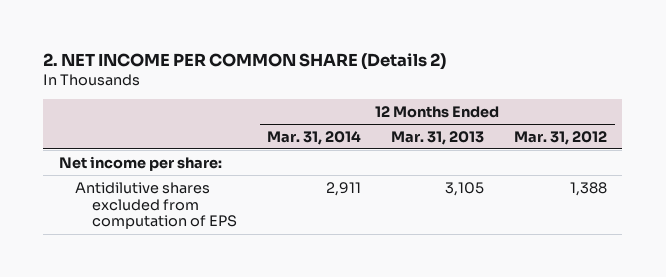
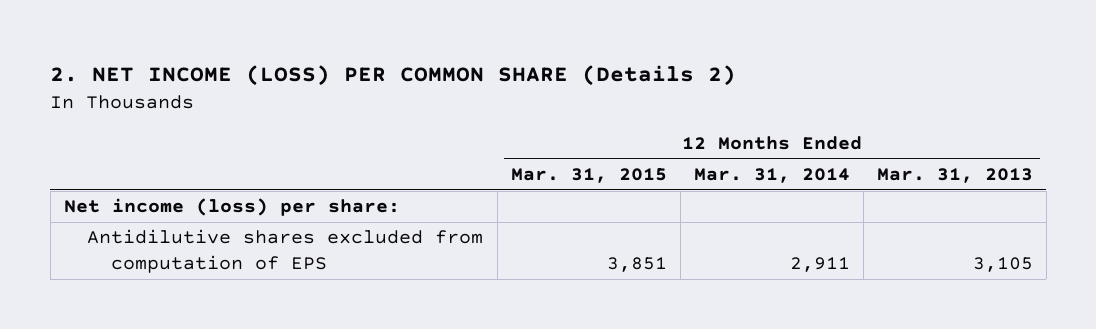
- 2. NET INCOME PER COMMON SHARE (Details 2)
+ 2. NET INCOME (LOSS) PER COMMON SHARE (Details 2)
- | 12 Months Ended Mar. 31, 2014 | 12 Months Ended Mar. 31, 2013 | 12 Months Ended Mar. 31, 2012
+ | 12 Months Ended Mar. 31, 2015 | 12 Months Ended Mar. 31, 2014 | 12 Months Ended Mar. 31, 2013
- Net income per share:
+ Net income (loss) per share:

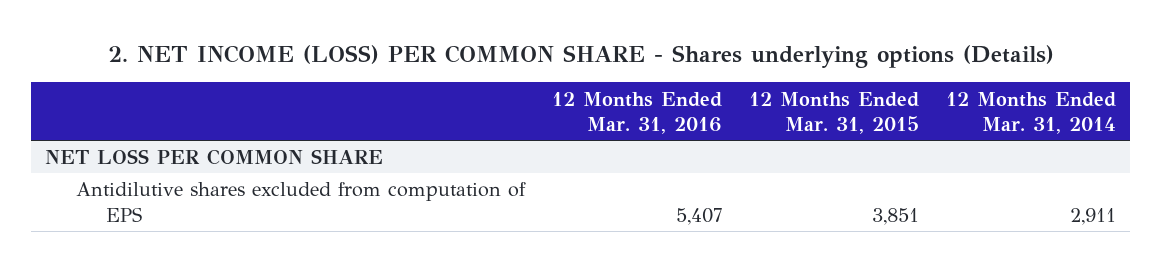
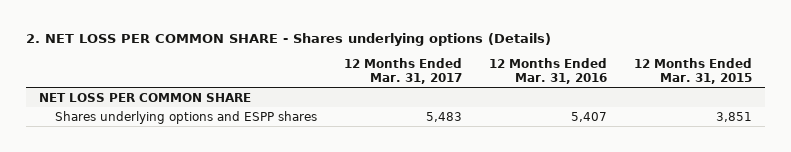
- 2. NET INCOME (LOSS) PER COMMON SHARE - Shares underlying options (Details)
+ 2. NET LOSS PER COMMON SHARE - Shares underlying options (Details)
- | 12 Months Ended Mar. 31, 2016 | 12 Months Ended Mar. 31, 2015 | 12 Months Ended Mar. 31, 2014
+ | 12 Months Ended Mar. 31, 2017 | 12 Months Ended Mar. 31, 2016 | 12 Months Ended Mar. 31, 2015
- Antidilutive shares excluded from computation of EPS | 5,407 | 3,851 | 2,911
+ Shares underlying options and ESPP shares | 5,483 | 5,407 | 3,851

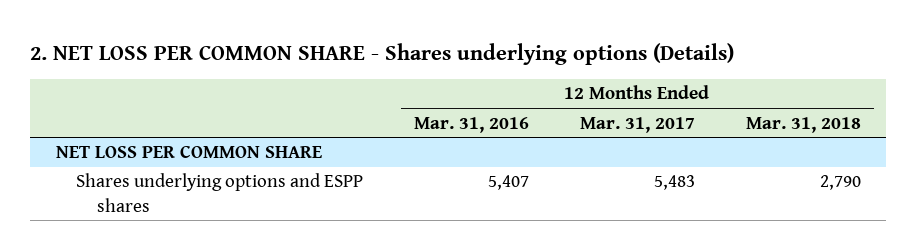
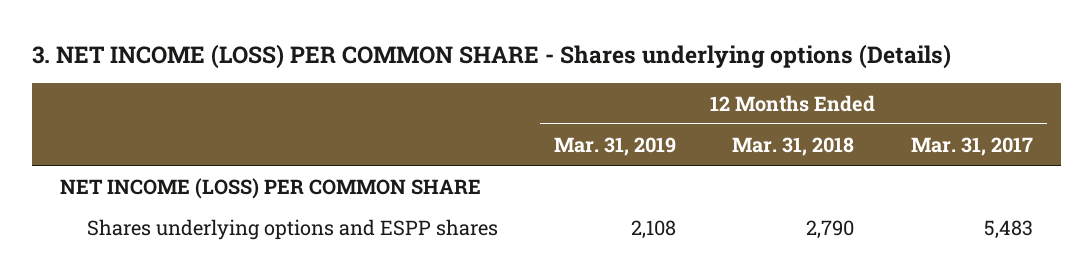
- 2. NET LOSS PER COMMON SHARE - Shares underlying options (Details)
+ 3. NET INCOME (LOSS) PER COMMON SHARE - Shares underlying options (Details)
- | 12 Months Ended Mar. 31, 2016 | 12 Months Ended Mar. 31, 2017 | 12 Months Ended Mar. 31, 2018
+ | 12 Months Ended Mar. 31, 2019 | 12 Months Ended Mar. 31, 2018 | 12 Months Ended Mar. 31, 2017
- NET LOSS PER COMMON SHARE
+ NET INCOME (LOSS) PER COMMON SHARE

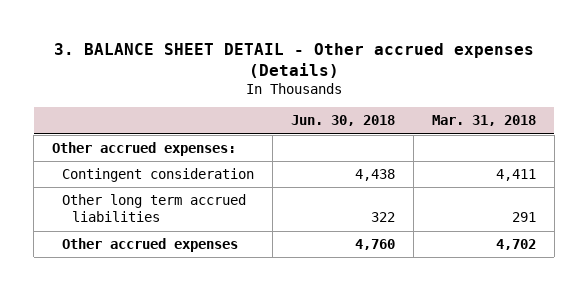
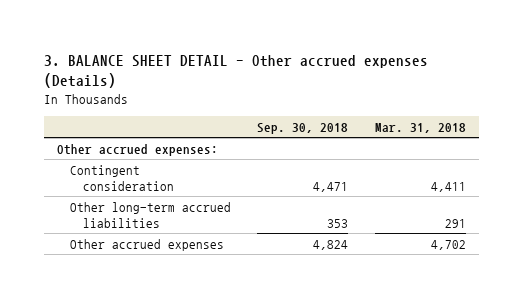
- | Jun. 30, 2018 | Mar. 31, 2018
+ | Sep. 30, 2018 | Mar. 31, 2018
- Other long term accrued liabilities | 322 | 291
+ Other long-term accrued liabilities | 353 | 291

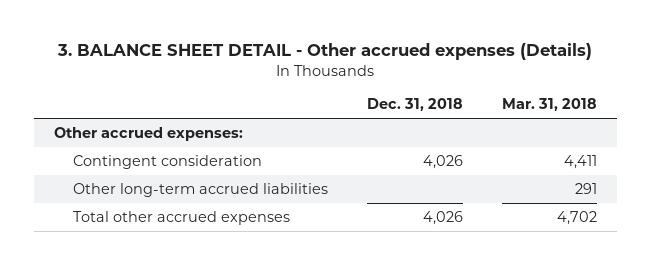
- | Sep. 30, 2018 | Mar. 31, 2018
+ | Dec. 31, 2018 | Mar. 31, 2018
- Other accrued expenses | 4,824 | 4,702
+ Total other accrued expenses | 4,026 | 4,702

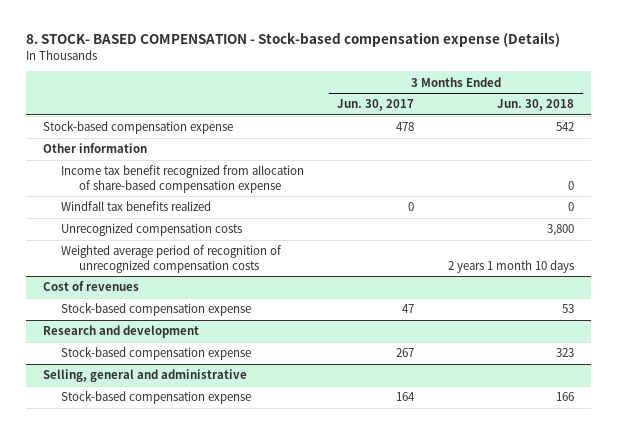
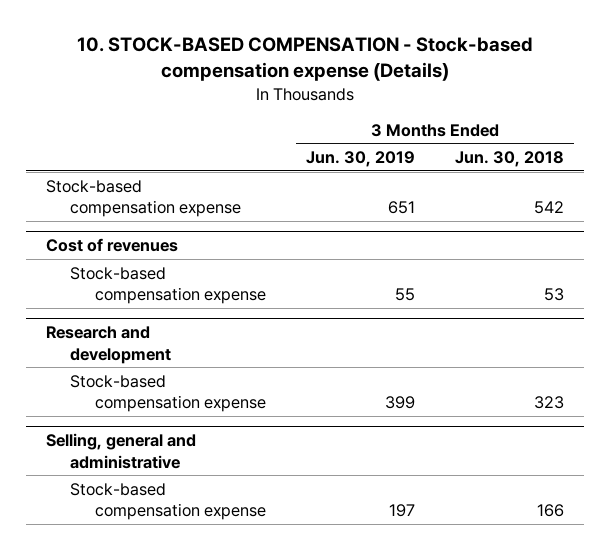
- 8. STOCK- BASED COMPENSATION - Stock-based compensation expense (Details)
+ 10. STOCK-BASED COMPENSATION - Stock-based compensation expense (Details)
- | 3 Months Ended Jun. 30, 2017 | 3 Months Ended Jun. 30, 2018
+ | 3 Months Ended Jun. 30, 2019 | 3 Months Ended Jun. 30, 2018
- Other information
- Income tax benefit recognized from allocation of share-based compensation expense | | 0
- Windfall tax benefits realized | 0 | 0
- Unrecognized compensation costs | | 3,800
- Weighted average period of recognition of unrecognized compensation costs | | 2 years 1 month 10 days

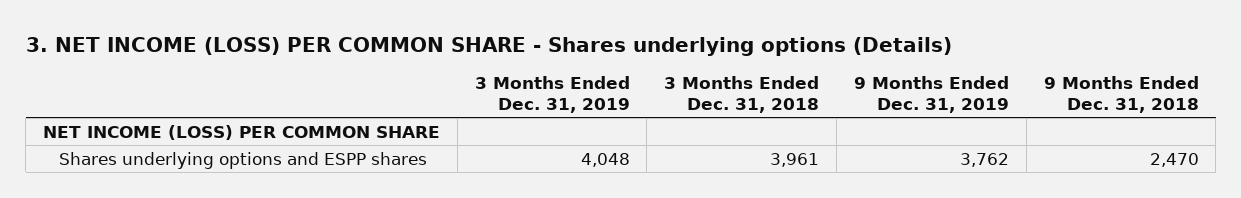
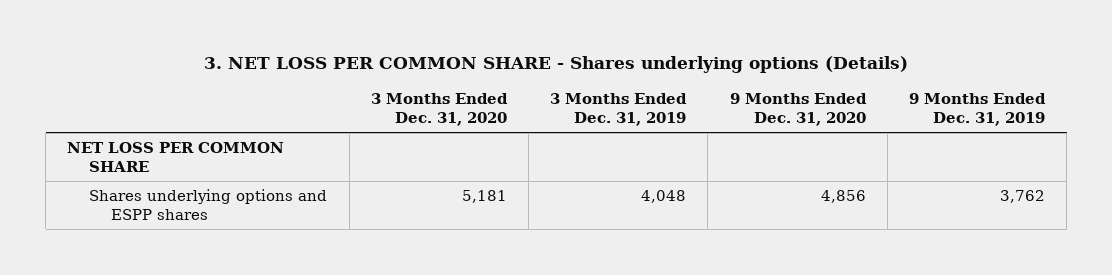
- 3. NET INCOME (LOSS) PER COMMON SHARE - Shares underlying options (Details)
+ 3. NET LOSS PER COMMON SHARE - Shares underlying options (Details)
- | 3 Months Ended Dec. 31, 2019 | 3 Months Ended Dec. 31, 2018 | 9 Months Ended Dec. 31, 2019 | 9 Months Ended Dec. 31, 2018
+ | 3 Months Ended Dec. 31, 2020 | 3 Months Ended Dec. 31, 2019 | 9 Months Ended Dec. 31, 2020 | 9 Months Ended Dec. 31, 2019
- NET INCOME (LOSS) PER COMMON SHARE
+ NET LOSS PER COMMON SHARE

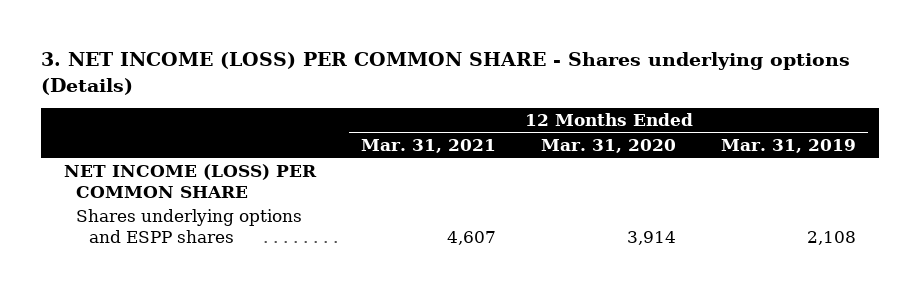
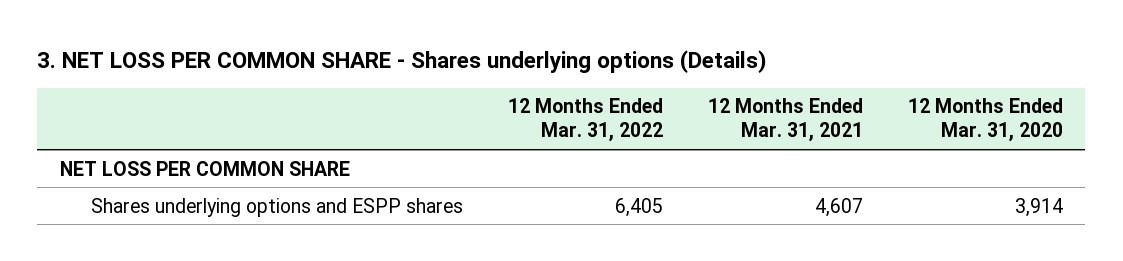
- 3. NET INCOME (LOSS) PER COMMON SHARE - Shares underlying options (Details)
+ 3. NET LOSS PER COMMON SHARE - Shares underlying options (Details)
- | 12 Months Ended Mar. 31, 2021 | 12 Months Ended Mar. 31, 2020 | 12 Months Ended Mar. 31, 2019
+ | 12 Months Ended Mar. 31, 2022 | 12 Months Ended Mar. 31, 2021 | 12 Months Ended Mar. 31, 2020
- NET INCOME (LOSS) PER COMMON SHARE
+ NET LOSS PER COMMON SHARE

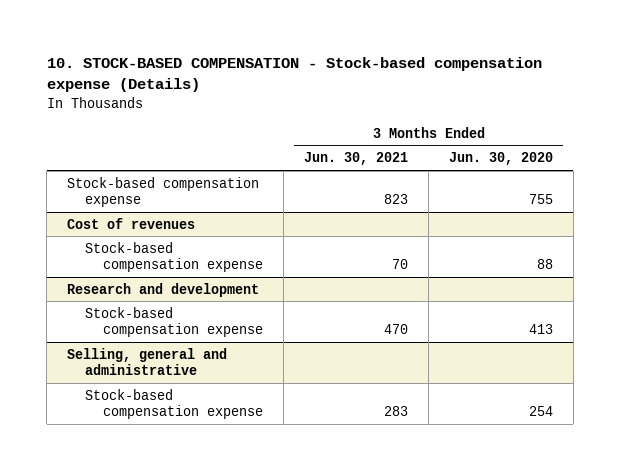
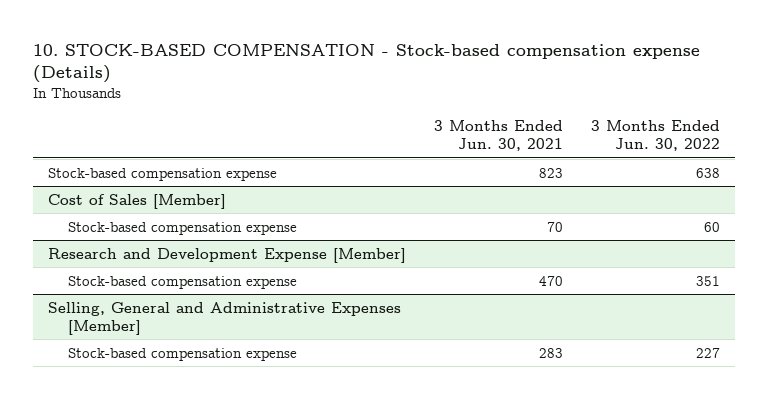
- | 3 Months Ended Jun. 30, 2021 | 3 Months Ended Jun. 30, 2020
+ | 3 Months Ended Jun. 30, 2021 | 3 Months Ended Jun. 30, 2022
- Cost of revenues
+ Cost of Sales [Member]
- Research and development
+ Research and Development Expense [Member]
- Selling, general and administrative
+ Selling, General and Administrative Expenses [Member]

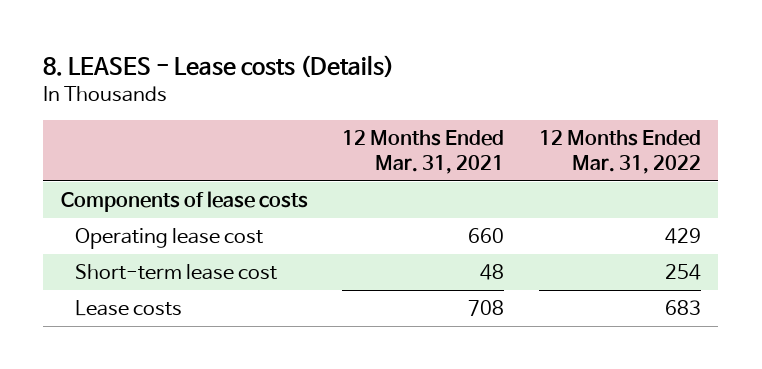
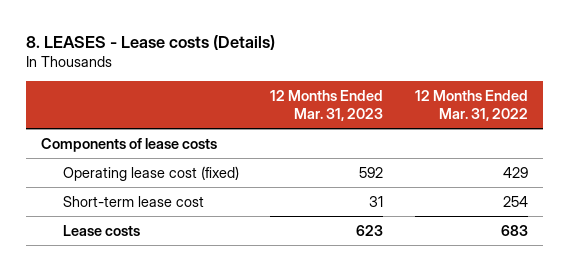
- | 12 Months Ended Mar. 31, 2021 | 12 Months Ended Mar. 31, 2022
+ | 12 Months Ended Mar. 31, 2023 | 12 Months Ended Mar. 31, 2022
- Operating lease cost | 660 | 429
+ Operating lease cost (fixed) | 592 | 429

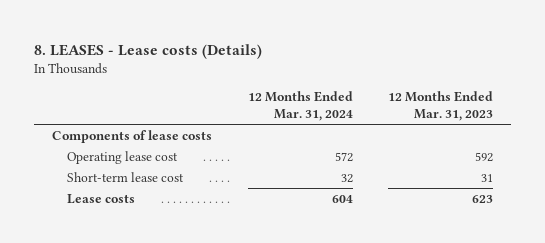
- | 12 Months Ended Mar. 31, 2023 | 12 Months Ended Mar. 31, 2022
+ | 12 Months Ended Mar. 31, 2024 | 12 Months Ended Mar. 31, 2023
- Operating lease cost (fixed) | 592 | 429
+ Operating lease cost | 572 | 592

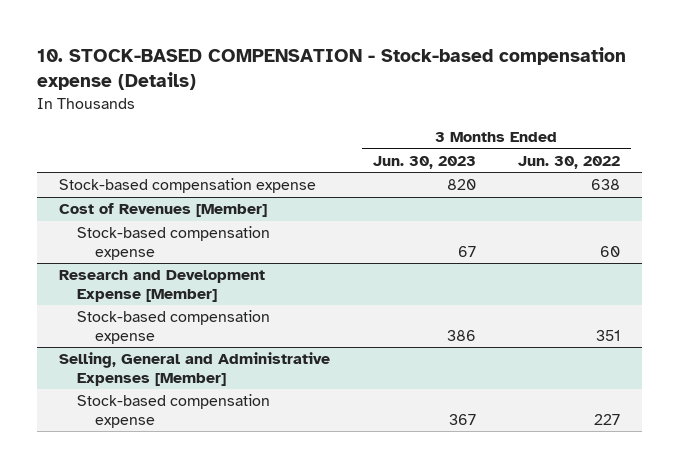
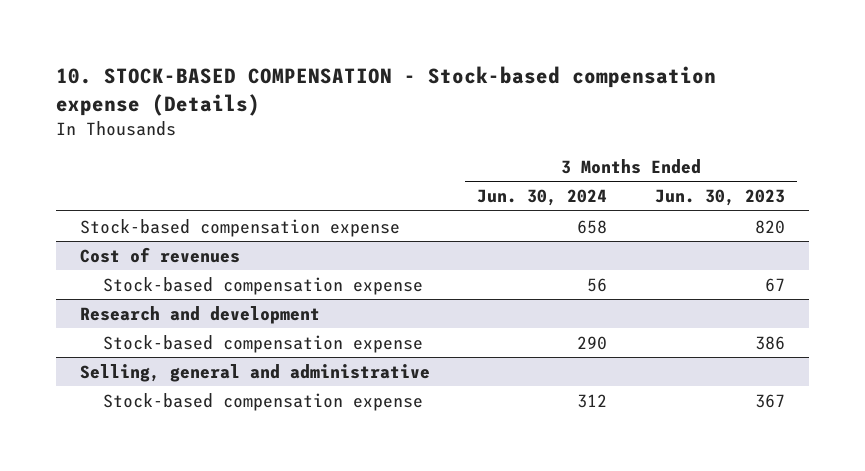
- | 3 Months Ended Jun. 30, 2023 | 3 Months Ended Jun. 30, 2022
+ | 3 Months Ended Jun. 30, 2024 | 3 Months Ended Jun. 30, 2023
- Cost of Revenues [Member]
+ Cost of revenues
- Research and Development Expense [Member]
+ Research and development
- Selling, General and Administrative Expenses [Member]
+ Selling, general and administrative

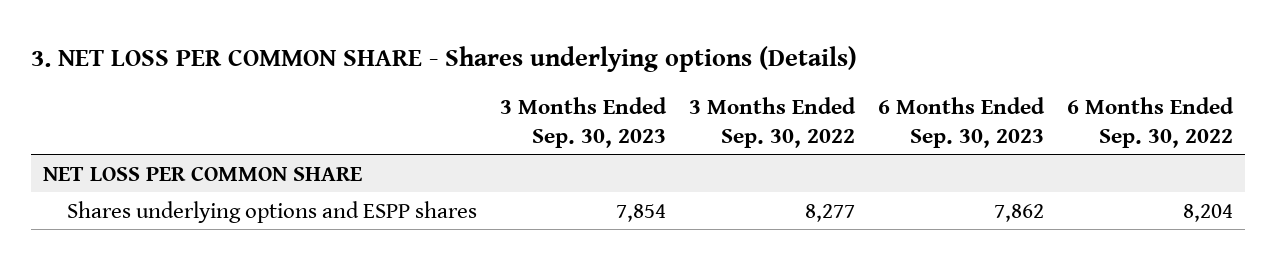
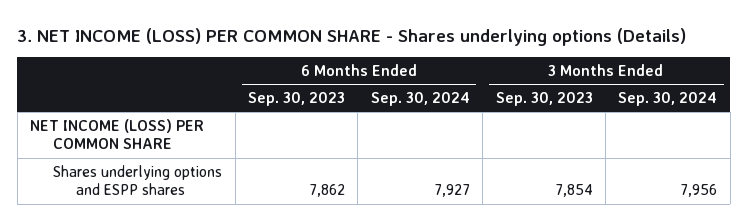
- 3. NET LOSS PER COMMON SHARE - Shares underlying options (Details)
+ 3. NET INCOME (LOSS) PER COMMON SHARE - Shares underlying options (Details)
- | 3 Months Ended Sep. 30, 2023 | 3 Months Ended Sep. 30, 2022 | 6 Months Ended Sep. 30, 2023 | 6 Months Ended Sep. 30, 2022
+ | 6 Months Ended Sep. 30, 2023 | 6 Months Ended Sep. 30, 2024 | 3 Months Ended Sep. 30, 2023 | 3 Months Ended Sep. 30, 2024
- NET LOSS PER COMMON SHARE
+ NET INCOME (LOSS) PER COMMON SHARE

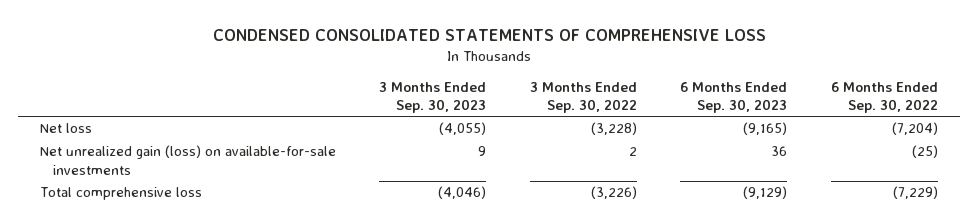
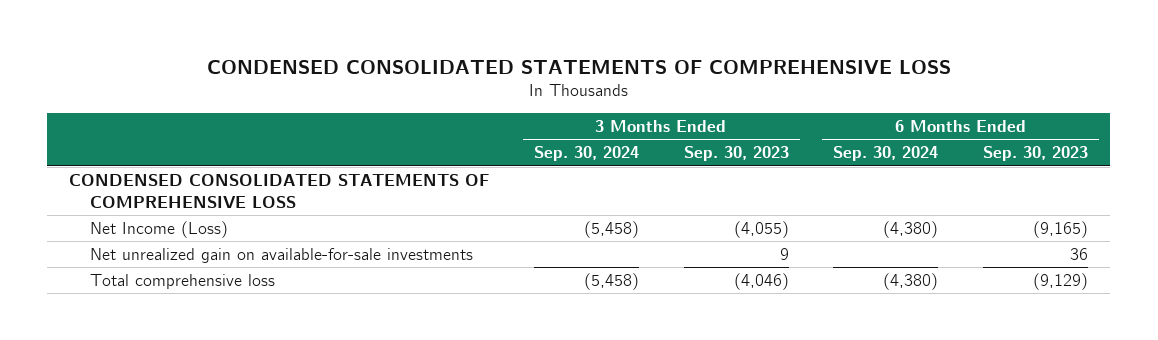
- | 3 Months Ended Sep. 30, 2023 | 3 Months Ended Sep. 30, 2022 | 6 Months Ended Sep. 30, 2023 | 6 Months Ended Sep. 30, 2022
+ | 3 Months Ended Sep. 30, 2024 | 3 Months Ended Sep. 30, 2023 | 6 Months Ended Sep. 30, 2024 | 6 Months Ended Sep. 30, 2023
- Net loss | (4,055) | (3,228) | (9,165) | (7,204)
- Net unrealized gain (loss) on available-for-sale investments | 9 | 2 | 36 | (25)
+ CONDENSED CONSOLIDATED STATEMENTS OF COMPREHENSIVE LOSS
+ Net Income (Loss) | (5,458) | (4,055) | (4,380) | (9,165)
+ Net unrealized gain on available-for-sale investments | | 9 | | 36

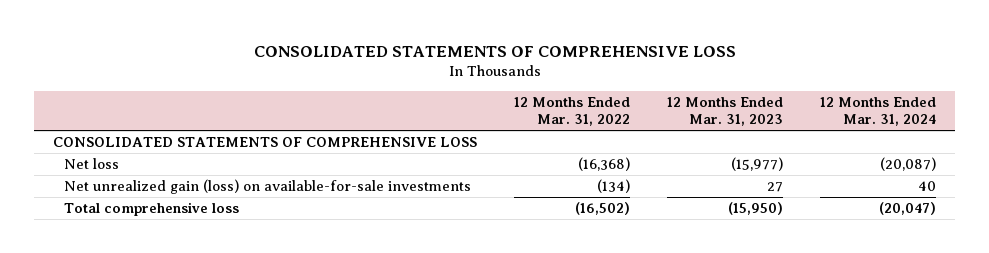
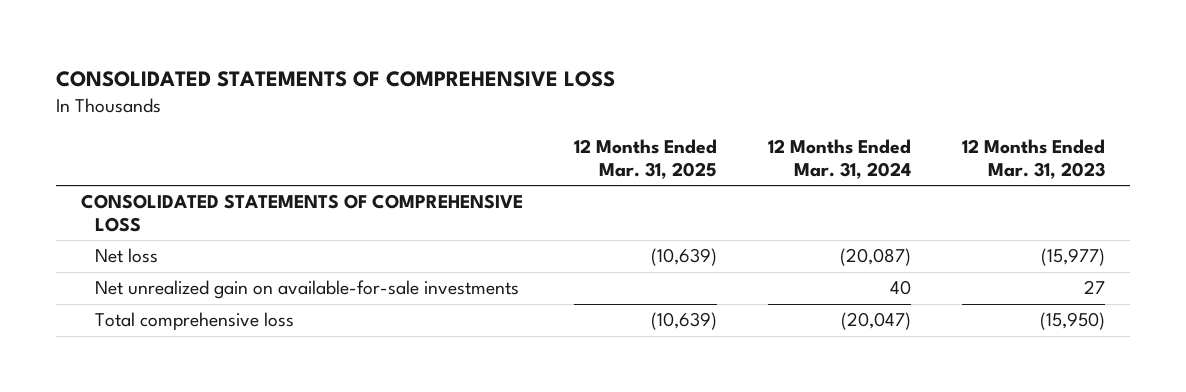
- | 12 Months Ended Mar. 31, 2022 | 12 Months Ended Mar. 31, 2023 | 12 Months Ended Mar. 31, 2024
+ | 12 Months Ended Mar. 31, 2025 | 12 Months Ended Mar. 31, 2024 | 12 Months Ended Mar. 31, 2023
- Net unrealized gain (loss) on available-for-sale investments | (134) | 27 | 40
+ Net unrealized gain on available-for-sale investments | | 40 | 27

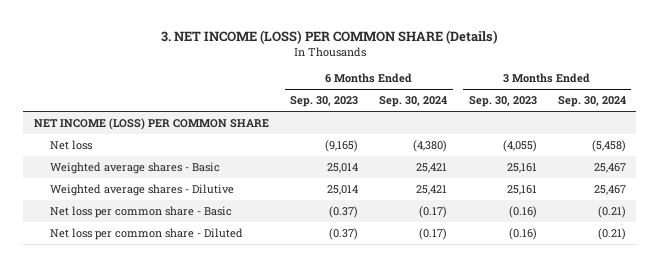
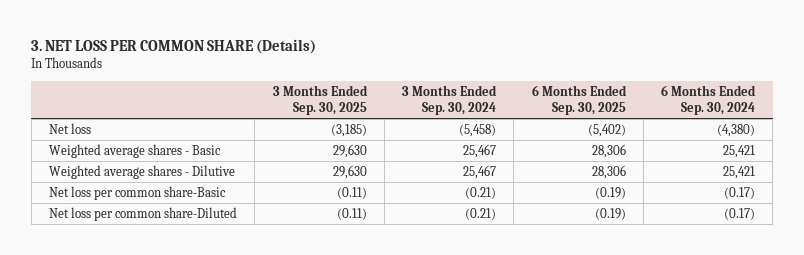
- 3. NET INCOME (LOSS) PER COMMON SHARE (Details)
+ 3. NET LOSS PER COMMON SHARE (Details)
- | 6 Months Ended Sep. 30, 2023 | 6 Months Ended Sep. 30, 2024 | 3 Months Ended Sep. 30, 2023 | 3 Months Ended Sep. 30, 2024
+ | 3 Months Ended Sep. 30, 2025 | 3 Months Ended Sep. 30, 2024 | 6 Months Ended Sep. 30, 2025 | 6 Months Ended Sep. 30, 2024
- NET INCOME (LOSS) PER COMMON SHARE
- Net loss per common share - Basic | (0.37) | (0.17) | (0.16) | (0.21)
- Net loss per common share - Diluted | (0.37) | (0.17) | (0.16) | (0.21)
+ Net loss per common share-Basic | (0.11) | (0.21) | (0.19) | (0.17)
+ Net loss per common share-Diluted | (0.11) | (0.21) | (0.19) | (0.17)

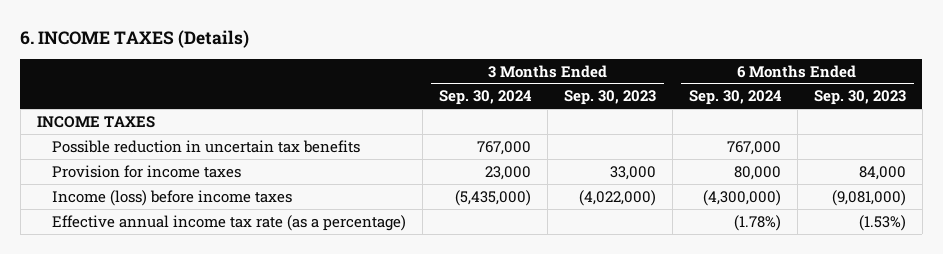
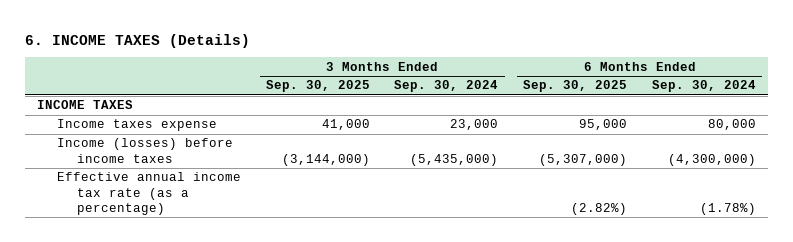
- | 3 Months Ended Sep. 30, 2024 | 3 Months Ended Sep. 30, 2023 | 6 Months Ended Sep. 30, 2024 | 6 Months Ended Sep. 30, 2023
+ | 3 Months Ended Sep. 30, 2025 | 3 Months Ended Sep. 30, 2024 | 6 Months Ended Sep. 30, 2025 | 6 Months Ended Sep. 30, 2024
- Possible reduction in uncertain tax benefits | 767,000 | | 767,000 |
- Provision for income taxes | 23,000 | 33,000 | 80,000 | 84,000
- Income (loss) before income taxes | (5,435,000) | (4,022,000) | (4,300,000) | (9,081,000)
+ Income taxes expense | 41,000 | 23,000 | 95,000 | 80,000
+ Income (losses) before income taxes | (3,144,000) | (5,435,000) | (5,307,000) | (4,300,000)

